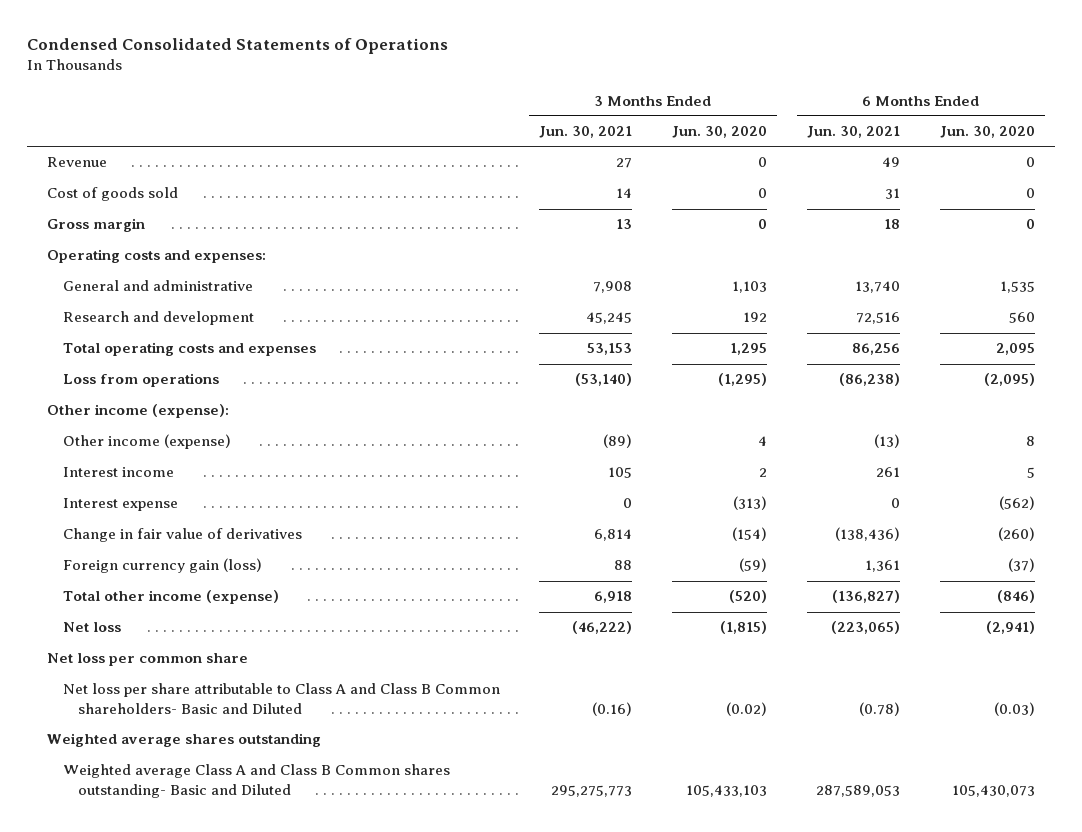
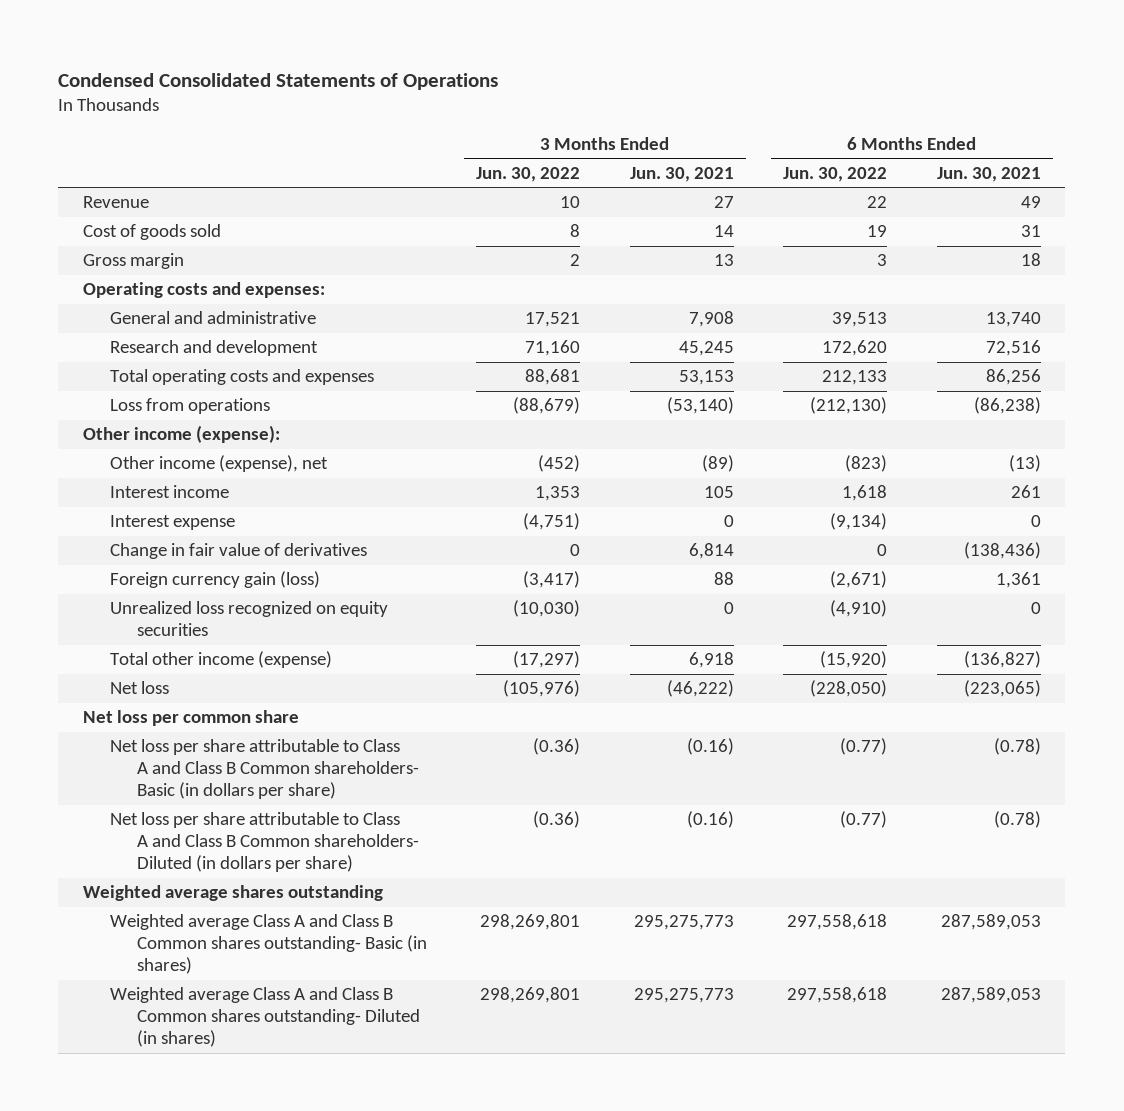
- | 3 Months Ended Jun. 30, 2021 | 3 Months Ended Jun. 30, 2020 | 6 Months Ended Jun. 30, 2021 | 6 Months Ended Jun. 30, 2020
+ | 3 Months Ended Jun. 30, 2022 | 3 Months Ended Jun. 30, 2021 | 6 Months Ended Jun. 30, 2022 | 6 Months Ended Jun. 30, 2021
- Other income (expense) | (89) | 4 | (13) | 8
+ Other income (expense), net | (452) | (89) | (823) | (13)
+ Unrealized loss recognized on equity securities | (10,030) | 0 | (4,910) | 0
- Net loss per share attributable to Class A and Class B Common shareholders- Basic and Diluted | (0.16) | (0.02) | (0.78) | (0.03)
+ Net loss per share attributable to Class A and Class B Common shareholders- Basic (in dollars per share) | (0.36) | (0.16) | (0.77) | (0.78)
+ Net loss per share attributable to Class A and Class B Common shareholders- Diluted (in dollars per share) | (0.36) | (0.16) | (0.77) | (0.78)
- Weighted average Class A and Class B Common shares outstanding- Basic and Diluted | 295,275,773 | 105,433,103 | 287,589,053 | 105,430,073
+ Weighted average Class A and Class B Common shares outstanding- Basic (in shares) | 298,269,801 | 295,275,773 | 297,558,618 | 287,589,053
+ Weighted average Class A and Class B Common shares outstanding- Diluted (in shares) | 298,269,801 | 295,275,773 | 297,558,618 | 287,589,053

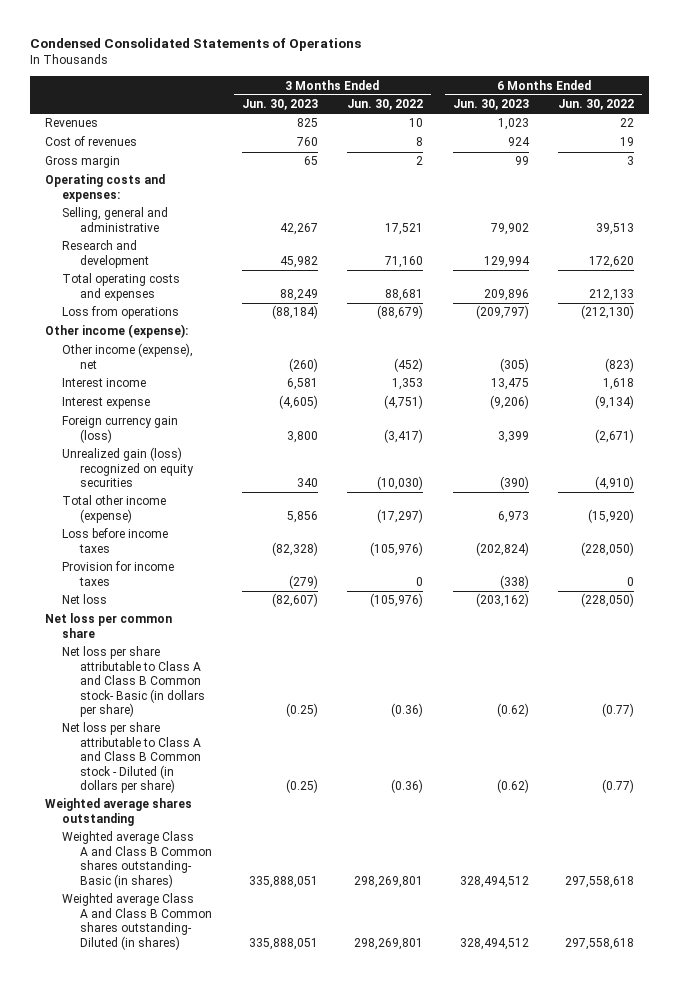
- | 3 Months Ended Jun. 30, 2022 | 3 Months Ended Jun. 30, 2021 | 6 Months Ended Jun. 30, 2022 | 6 Months Ended Jun. 30, 2021
+ | 3 Months Ended Jun. 30, 2023 | 3 Months Ended Jun. 30, 2022 | 6 Months Ended Jun. 30, 2023 | 6 Months Ended Jun. 30, 2022
- Revenue | 10 | 27 | 22 | 49
- Cost of goods sold | 8 | 14 | 19 | 31
+ Revenues | 825 | 10 | 1,023 | 22
+ Cost of revenues | 760 | 8 | 924 | 19
- General and administrative | 17,521 | 7,908 | 39,513 | 13,740
+ Selling, general and administrative | 42,267 | 17,521 | 79,902 | 39,513
- Change in fair value of derivatives | 0 | 6,814 | 0 | (138,436)
- Unrealized loss recognized on equity securities | (10,030) | 0 | (4,910) | 0
+ Unrealized gain (loss) recognized on equity securities | 340 | (10,030) | (390) | (4,910)
+ Loss before income taxes | (82,328) | (105,976) | (202,824) | (228,050)
+ Provision for income taxes | (279) | 0 | (338) | 0
- Net loss per share attributable to Class A and Class B Common shareholders- Basic (in dollars per share) | (0.36) | (0.16) | (0.77) | (0.78)
- Net loss per share attributable to Class A and Class B Common shareholders- Diluted (in dollars per share) | (0.36) | (0.16) | (0.77) | (0.78)
+ Net loss per share attributable to Class A and Class B Common stock- Basic (in dollars per share) | (0.25) | (0.36) | (0.62) | (0.77)
+ Net loss per share attributable to Class A and Class B Common stock - Diluted (in dollars per share) | (0.25) | (0.36) | (0.62) | (0.77)

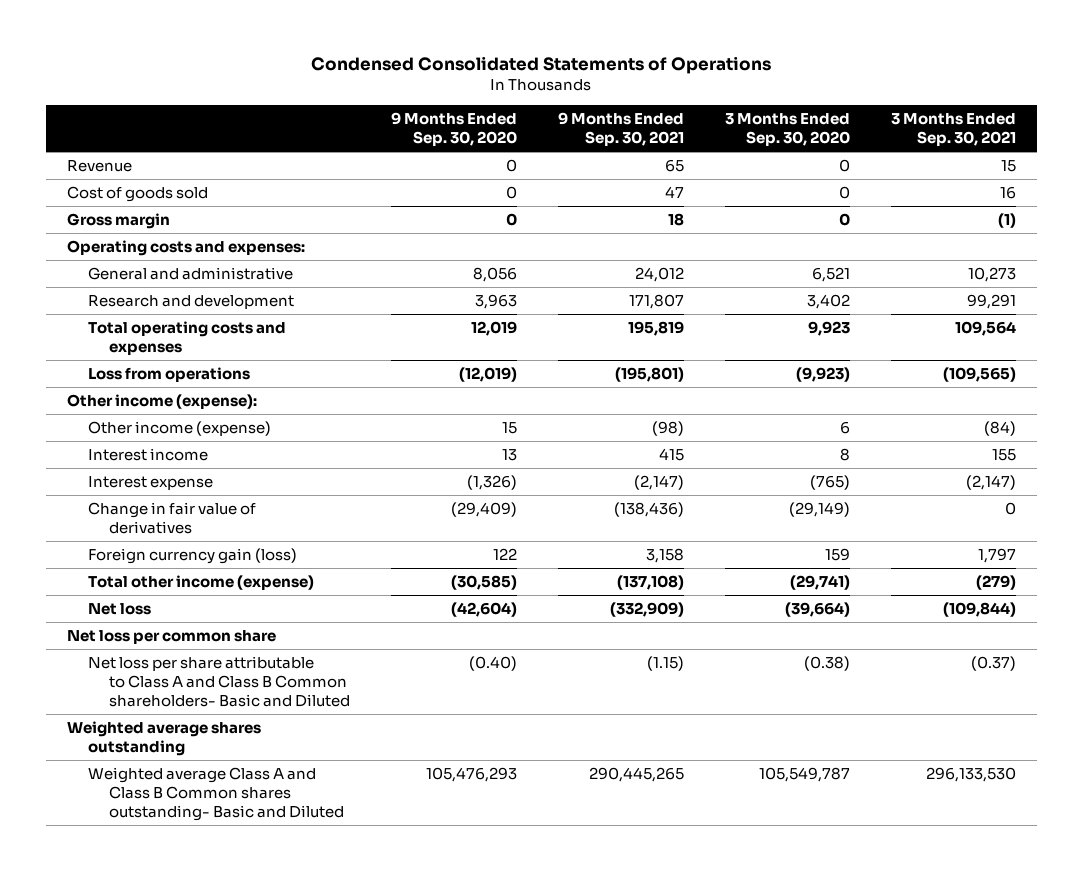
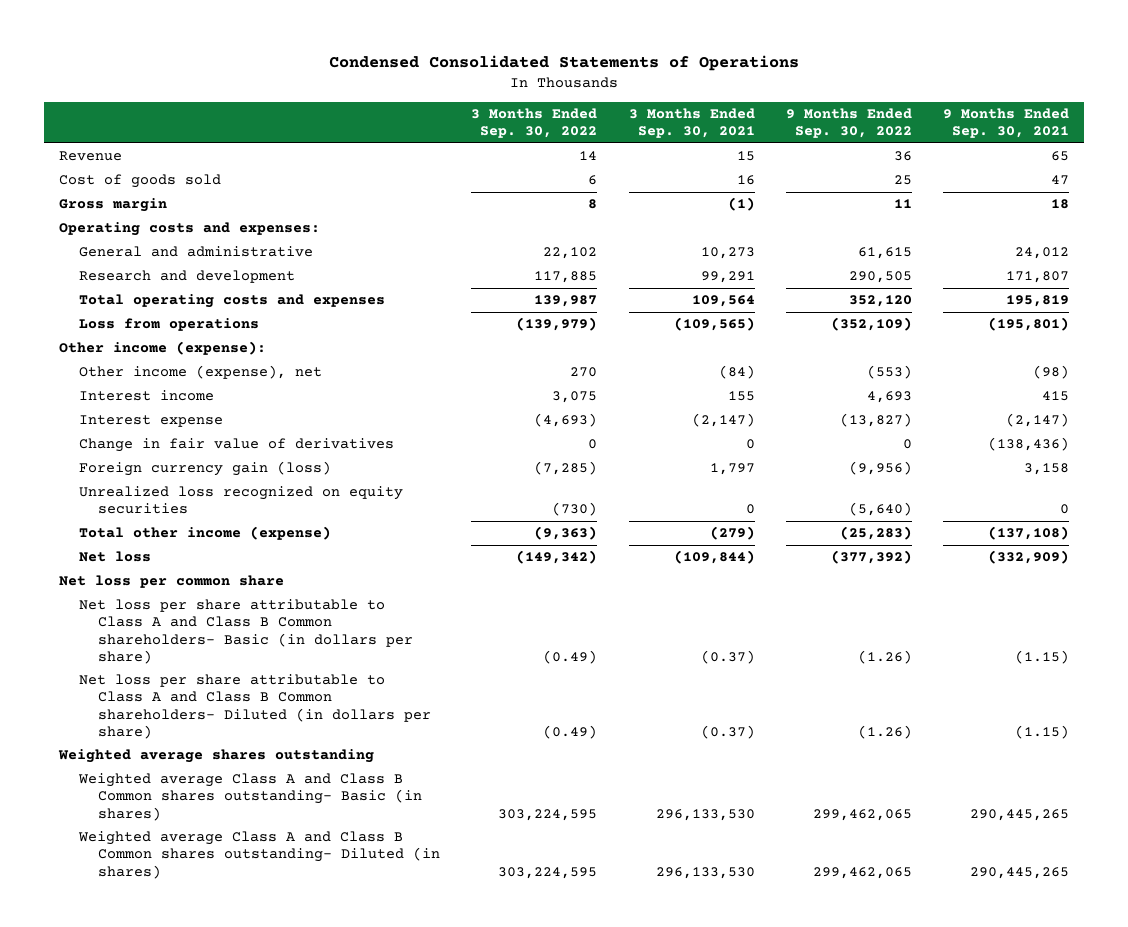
- | 9 Months Ended Sep. 30, 2020 | 9 Months Ended Sep. 30, 2021 | 3 Months Ended Sep. 30, 2020 | 3 Months Ended Sep. 30, 2021
+ | 3 Months Ended Sep. 30, 2022 | 3 Months Ended Sep. 30, 2021 | 9 Months Ended Sep. 30, 2022 | 9 Months Ended Sep. 30, 2021
- Other income (expense) | 15 | (98) | 6 | (84)
+ Other income (expense), net | 270 | (84) | (553) | (98)
+ Unrealized loss recognized on equity securities | (730) | 0 | (5,640) | 0
- Net loss per share attributable to Class A and Class B Common shareholders- Basic and Diluted | (0.40) | (1.15) | (0.38) | (0.37)
+ Net loss per share attributable to Class A and Class B Common shareholders- Basic (in dollars per share) | (0.49) | (0.37) | (1.26) | (1.15)
+ Net loss per share attributable to Class A and Class B Common shareholders- Diluted (in dollars per share) | (0.49) | (0.37) | (1.26) | (1.15)
- Weighted average Class A and Class B Common shares outstanding- Basic and Diluted | 105,476,293 | 290,445,265 | 105,549,787 | 296,133,530
+ Weighted average Class A and Class B Common shares outstanding- Basic (in shares) | 303,224,595 | 296,133,530 | 299,462,065 | 290,445,265
+ Weighted average Class A and Class B Common shares outstanding- Diluted (in shares) | 303,224,595 | 296,133,530 | 299,462,065 | 290,445,265

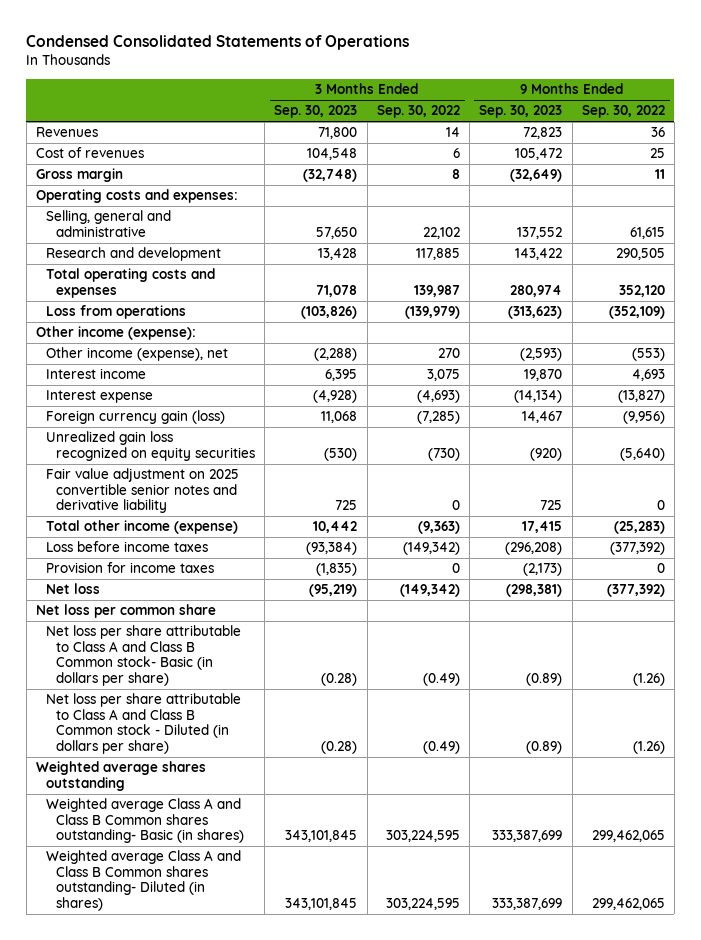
- | 3 Months Ended Sep. 30, 2022 | 3 Months Ended Sep. 30, 2021 | 9 Months Ended Sep. 30, 2022 | 9 Months Ended Sep. 30, 2021
+ | 3 Months Ended Sep. 30, 2023 | 3 Months Ended Sep. 30, 2022 | 9 Months Ended Sep. 30, 2023 | 9 Months Ended Sep. 30, 2022
- Revenue | 14 | 15 | 36 | 65
- Cost of goods sold | 6 | 16 | 25 | 47
+ Revenues | 71,800 | 14 | 72,823 | 36
+ Cost of revenues | 104,548 | 6 | 105,472 | 25
- General and administrative | 22,102 | 10,273 | 61,615 | 24,012
+ Selling, general and administrative | 57,650 | 22,102 | 137,552 | 61,615
- Change in fair value of derivatives | 0 | 0 | 0 | (138,436)
- Unrealized loss recognized on equity securities | (730) | 0 | (5,640) | 0
+ Unrealized gain loss recognized on equity securities | (530) | (730) | (920) | (5,640)
+ Fair value adjustment on 2025 convertible senior notes and derivative liability | 725 | 0 | 725 | 0
+ Loss before income taxes | (93,384) | (149,342) | (296,208) | (377,392)
+ Provision for income taxes | (1,835) | 0 | (2,173) | 0
- Net loss per share attributable to Class A and Class B Common shareholders- Basic (in dollars per share) | (0.49) | (0.37) | (1.26) | (1.15)
- Net loss per share attributable to Class A and Class B Common shareholders- Diluted (in dollars per share) | (0.49) | (0.37) | (1.26) | (1.15)
+ Net loss per share attributable to Class A and Class B Common stock- Basic (in dollars per share) | (0.28) | (0.49) | (0.89) | (1.26)
+ Net loss per share attributable to Class A and Class B Common stock - Diluted (in dollars per share) | (0.28) | (0.49) | (0.89) | (1.26)

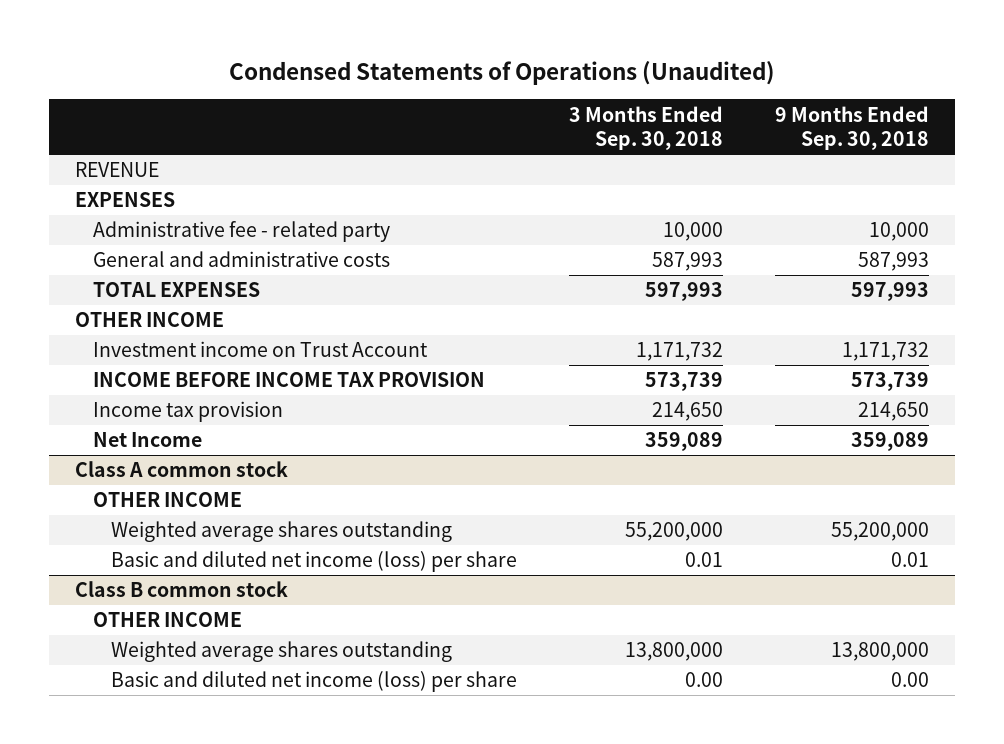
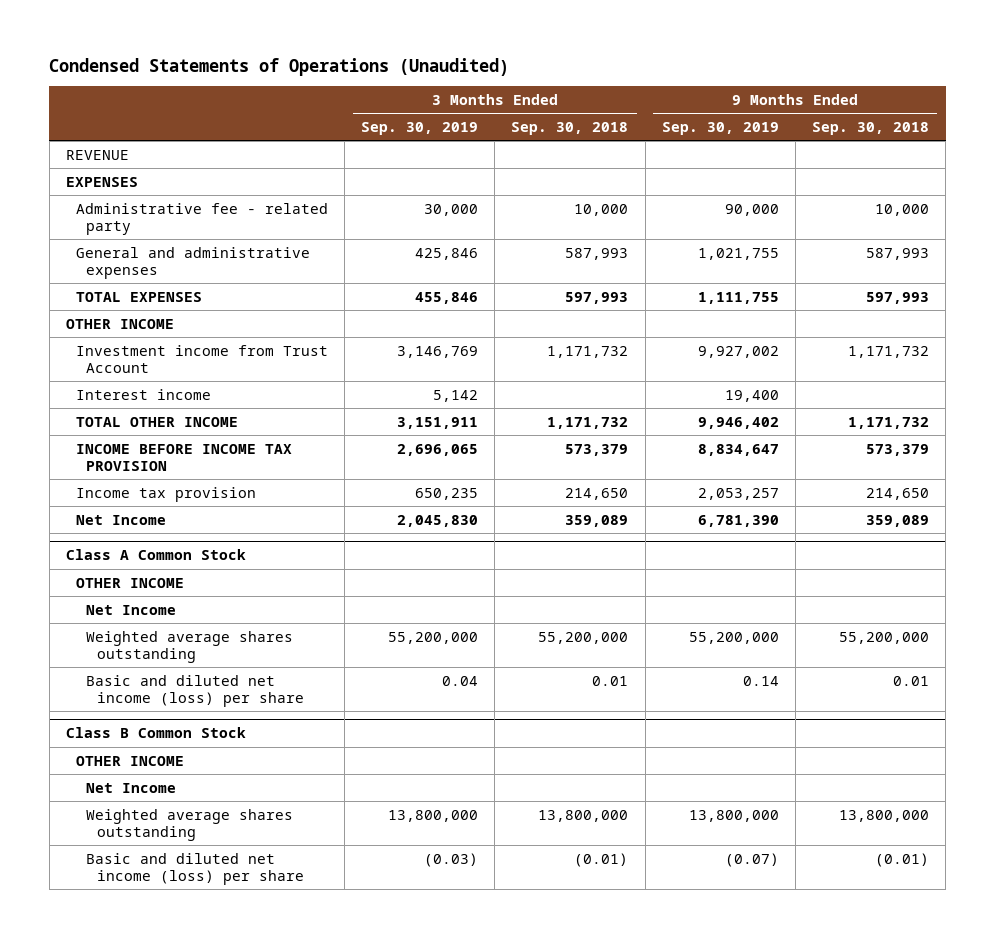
- | 3 Months Ended Sep. 30, 2018 | 9 Months Ended Sep. 30, 2018
+ | 3 Months Ended Sep. 30, 2019 | 3 Months Ended Sep. 30, 2018 | 9 Months Ended Sep. 30, 2019 | 9 Months Ended Sep. 30, 2018
- General and administrative costs | 587,993 | 587,993
+ General and administrative expenses | 425,846 | 587,993 | 1,021,755 | 587,993
- Investment income on Trust Account | 1,171,732 | 1,171,732
- INCOME BEFORE INCOME TAX PROVISION | 573,739 | 573,739
+ Investment income from Trust Account | 3,146,769 | 1,171,732 | 9,927,002 | 1,171,732
+ Interest income | 5,142 | | 19,400 |
+ TOTAL OTHER INCOME | 3,151,911 | 1,171,732 | 9,946,402 | 1,171,732
+ INCOME BEFORE INCOME TAX PROVISION | 2,696,065 | 573,379 | 8,834,647 | 573,379
- Class A common stock
+ Class A Common Stock
+ Net Income
- Class B common stock
+ Class B Common Stock
+ Net Income
- Basic and diluted net income (loss) per share | 0.00 | 0.00
+ Basic and diluted net income (loss) per share | (0.03) | (0.01) | (0.07) | (0.01)

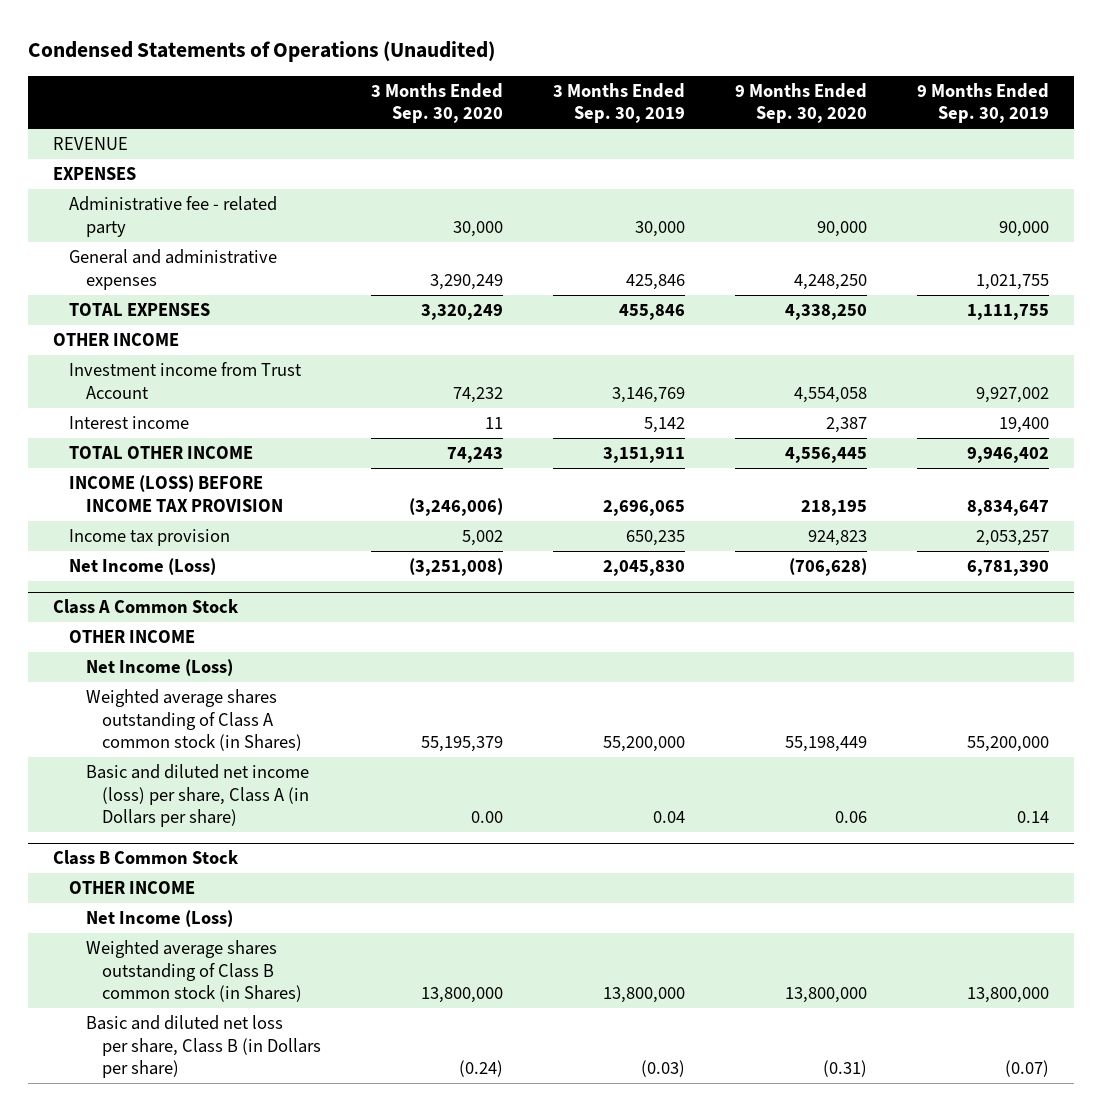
- | 3 Months Ended Sep. 30, 2019 | 3 Months Ended Sep. 30, 2018 | 9 Months Ended Sep. 30, 2019 | 9 Months Ended Sep. 30, 2018
+ | 3 Months Ended Sep. 30, 2020 | 3 Months Ended Sep. 30, 2019 | 9 Months Ended Sep. 30, 2020 | 9 Months Ended Sep. 30, 2019
- INCOME BEFORE INCOME TAX PROVISION | 2,696,065 | 573,379 | 8,834,647 | 573,379
+ INCOME (LOSS) BEFORE INCOME TAX PROVISION | (3,246,006) | 2,696,065 | 218,195 | 8,834,647
- Net Income | 2,045,830 | 359,089 | 6,781,390 | 359,089
+ Net Income (Loss) | (3,251,008) | 2,045,830 | (706,628) | 6,781,390
@ Class A Common Stock
- Net Income
- Weighted average shares outstanding | 55,200,000 | 55,200,000 | 55,200,000 | 55,200,000
- Basic and diluted net income (loss) per share | 0.04 | 0.01 | 0.14 | 0.01
+ Net Income (Loss)
+ Weighted average shares outstanding of Class A common stock (in Shares) | 55,195,379 | 55,200,000 | 55,198,449 | 55,200,000
+ Basic and diluted net income (loss) per share, Class A (in Dollars per share) | 0.00 | 0.04 | 0.06 | 0.14
@ Class B Common Stock
- Net Income
- Weighted average shares outstanding | 13,800,000 | 13,800,000 | 13,800,000 | 13,800,000
- Basic and diluted net income (loss) per share | (0.03) | (0.01) | (0.07) | (0.01)
+ Net Income (Loss)
+ Weighted average shares outstanding of Class B common stock (in Shares) | 13,800,000 | 13,800,000 | 13,800,000 | 13,800,000
+ Basic and diluted net loss per share, Class B (in Dollars per share) | (0.24) | (0.03) | (0.31) | (0.07)

